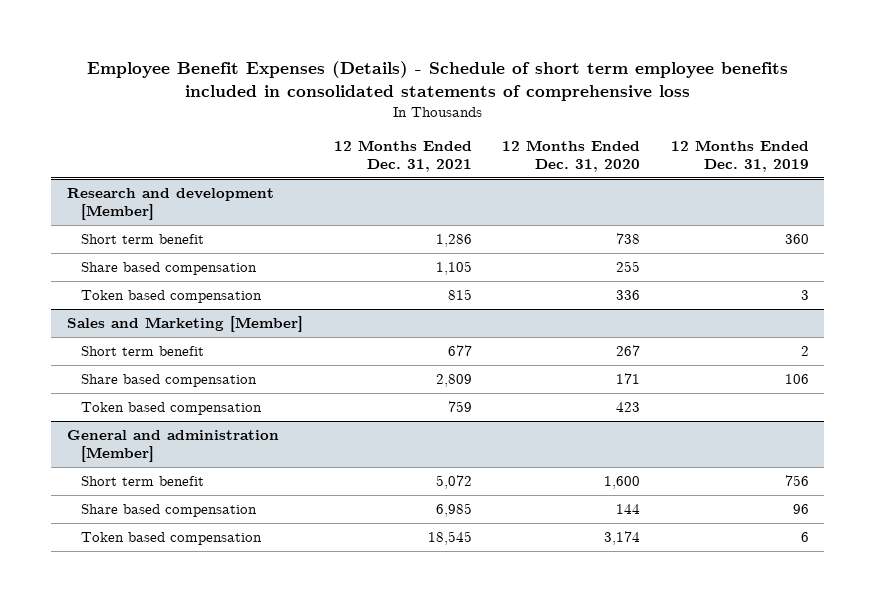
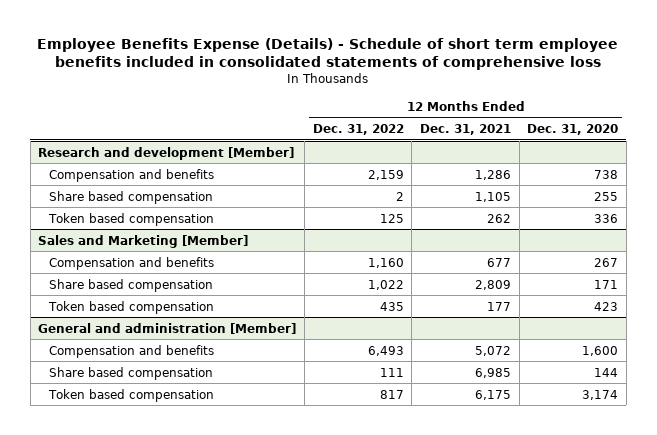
- Employee Benefit Expenses (Details) - Schedule of short term employee benefits included in consolidated statements of comprehensive loss
+ Employee Benefits Expense (Details) - Schedule of short term employee benefits included in consolidated statements of comprehensive loss
- | 12 Months Ended Dec. 31, 2021 | 12 Months Ended Dec. 31, 2020 | 12 Months Ended Dec. 31, 2019
+ | 12 Months Ended Dec. 31, 2022 | 12 Months Ended Dec. 31, 2021 | 12 Months Ended Dec. 31, 2020
@ Research and development [Member]
- Short term benefit | 1,286 | 738 | 360
+ Compensation and benefits | 2,159 | 1,286 | 738
- Token based compensation | 815 | 336 | 3
+ Token based compensation | 125 | 262 | 336
@ Sales and Marketing [Member]
- Short term benefit | 677 | 267 | 2
+ Compensation and benefits | 1,160 | 677 | 267
- Token based compensation | 759 | 423 |
+ Token based compensation | 435 | 177 | 423
@ General and administration [Member]
- Short term benefit | 5,072 | 1,600 | 756
+ Compensation and benefits | 6,493 | 5,072 | 1,600
- Token based compensation | 18,545 | 3,174 | 6
+ Token based compensation | 817 | 6,175 | 3,174

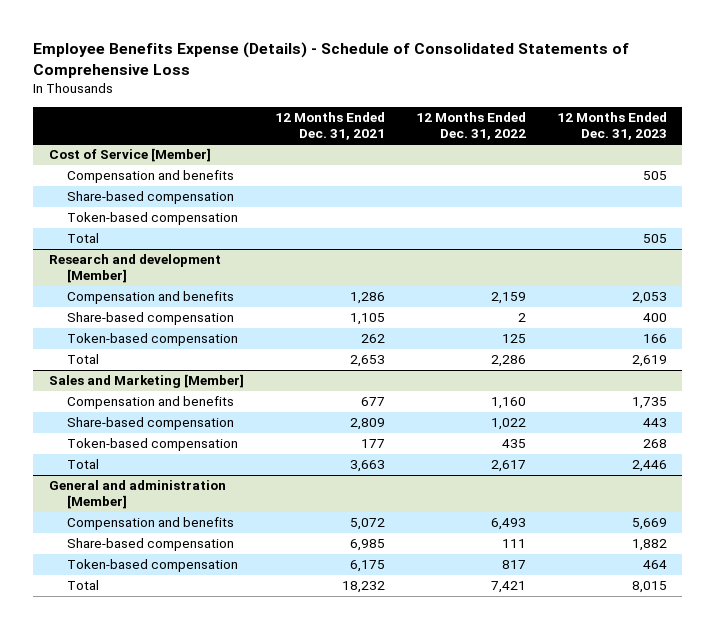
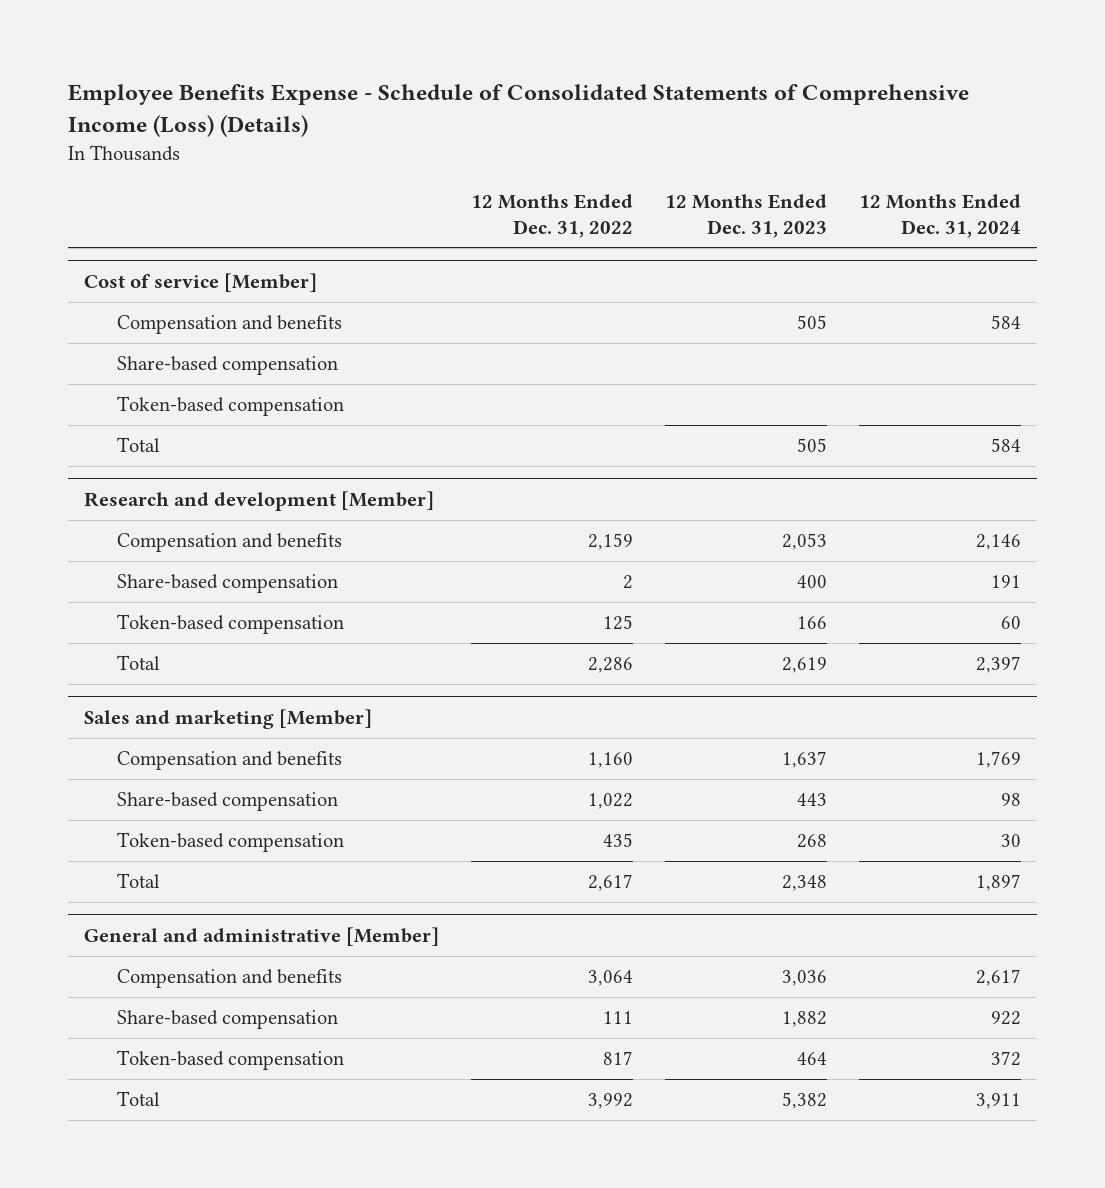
- Employee Benefits Expense (Details) - Schedule of Consolidated Statements of Comprehensive Loss
+ Employee Benefits Expense - Schedule of Consolidated Statements of Comprehensive Income (Loss) (Details)
- | 12 Months Ended Dec. 31, 2021 | 12 Months Ended Dec. 31, 2022 | 12 Months Ended Dec. 31, 2023
+ | 12 Months Ended Dec. 31, 2022 | 12 Months Ended Dec. 31, 2023 | 12 Months Ended Dec. 31, 2024
- Cost of Service [Member]
+ Cost of service [Member]
- Sales and Marketing [Member]
- Compensation and benefits | 677 | 1,160 | 1,735
+ Sales and marketing [Member]
+ Compensation and benefits | 1,160 | 1,637 | 1,769
- Total | 3,663 | 2,617 | 2,446
- General and administration [Member]
- Compensation and benefits | 5,072 | 6,493 | 5,669
+ Total | 2,617 | 2,348 | 1,897
+ General and administrative [Member]
+ Compensation and benefits | 3,064 | 3,036 | 2,617
- Total | 18,232 | 7,421 | 8,015
+ Total | 3,992 | 5,382 | 3,911

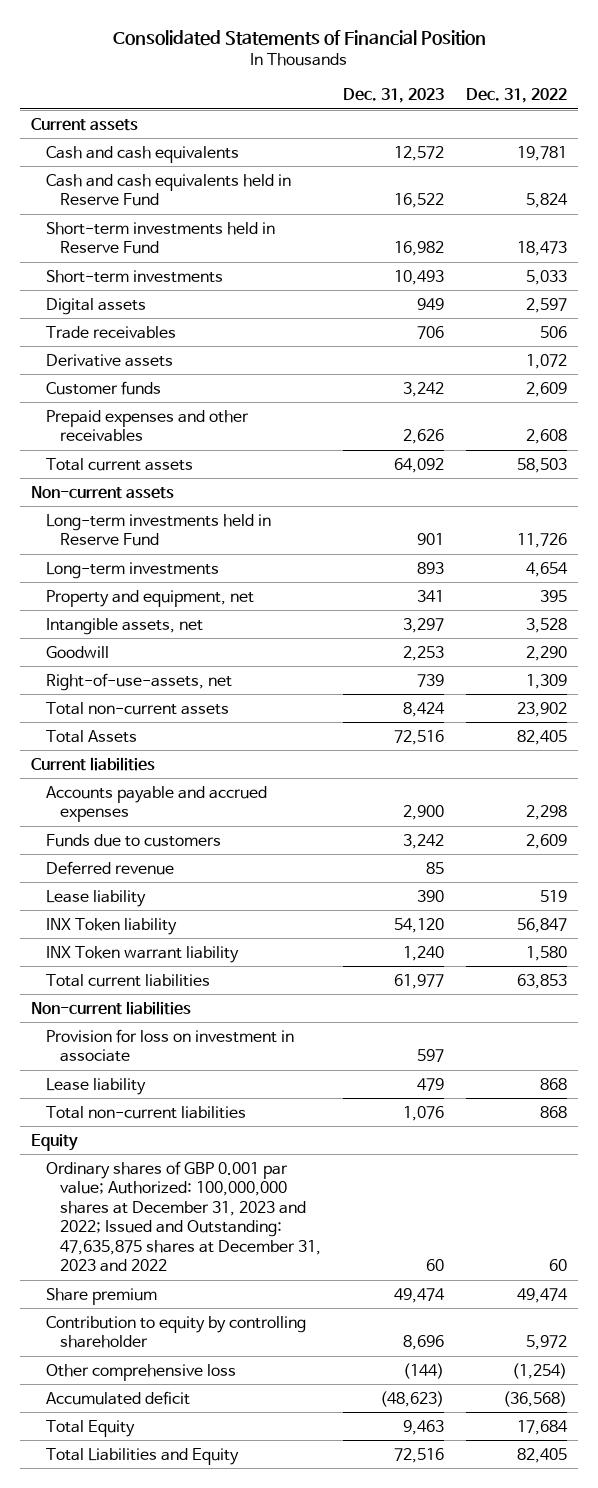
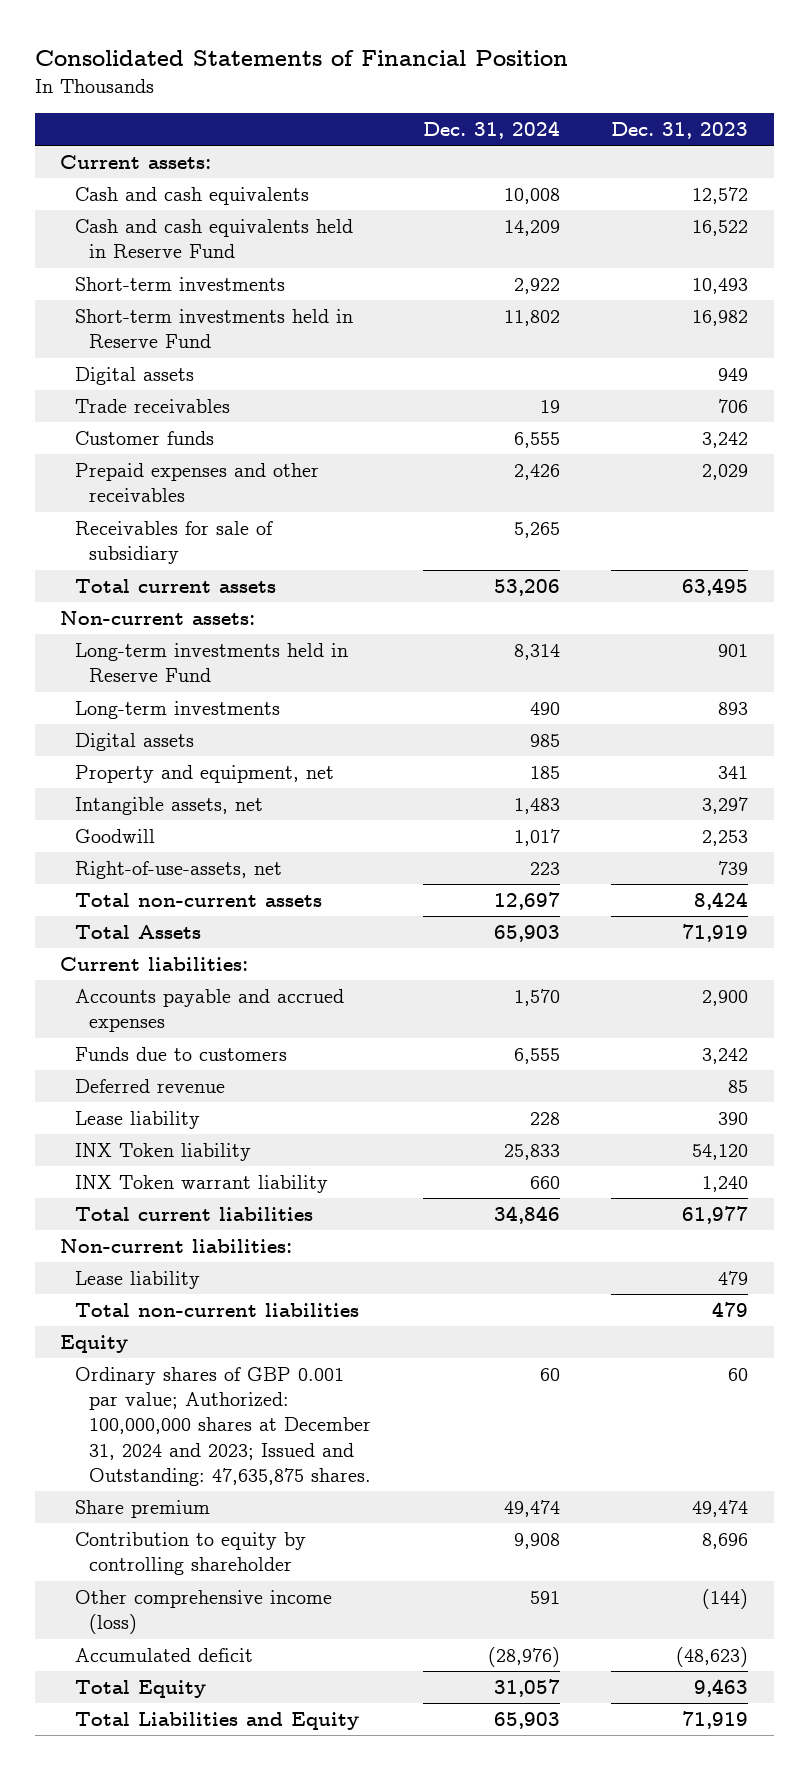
- | Dec. 31, 2023 | Dec. 31, 2022
+ | Dec. 31, 2024 | Dec. 31, 2023
- Current assets
+ Current assets:
moved down: Short-term investments held in Reserve Fund | 11,802 | 16,982
- Derivative assets | | 1,072
- Prepaid expenses and other receivables | 2,626 | 2,608
- Total current assets | 64,092 | 58,503
- Non-current assets
+ Prepaid expenses and other receivables | 2,426 | 2,029
+ Receivables for sale of subsidiary | 5,265 |
+ Total current assets | 53,206 | 63,495
+ Non-current assets:
+ Digital assets | 985 |
- Total Assets | 72,516 | 82,405
- Current liabilities
+ Total Assets | 65,903 | 71,919
+ Current liabilities:
- Non-current liabilities
- Provision for loss on investment in associate | 597 |
+ Non-current liabilities:
- Total non-current liabilities | 1,076 | 868
+ Total non-current liabilities | | 479
- Ordinary shares of GBP 0.001 par value; Authorized: 100,000,000 shares at December 31, 2023 and 2022; Issued and Outstanding: 47,635,875 shares at December 31, 2023 and 2022 | 60 | 60
+ Ordinary shares of GBP 0.001 par value; Authorized: 100,000,000 shares at December 31, 2024 and 2023; Issued and Outstanding: 47,635,875 shares. | 60 | 60
- Other comprehensive loss | (144) | (1,254)
+ Other comprehensive income (loss) | 591 | (144)
- Total Liabilities and Equity | 72,516 | 82,405
+ Total Liabilities and Equity | 65,903 | 71,919

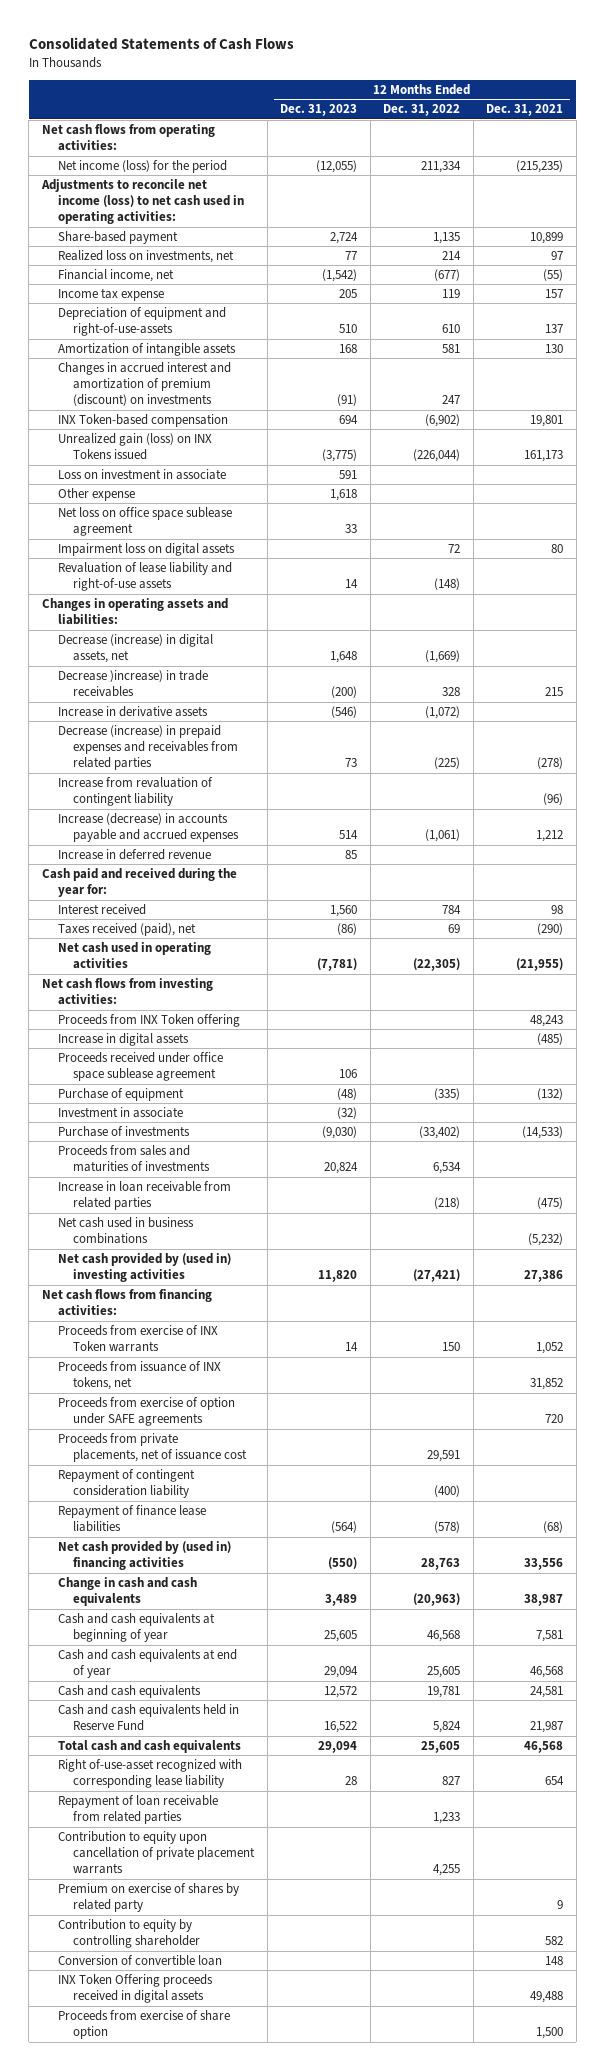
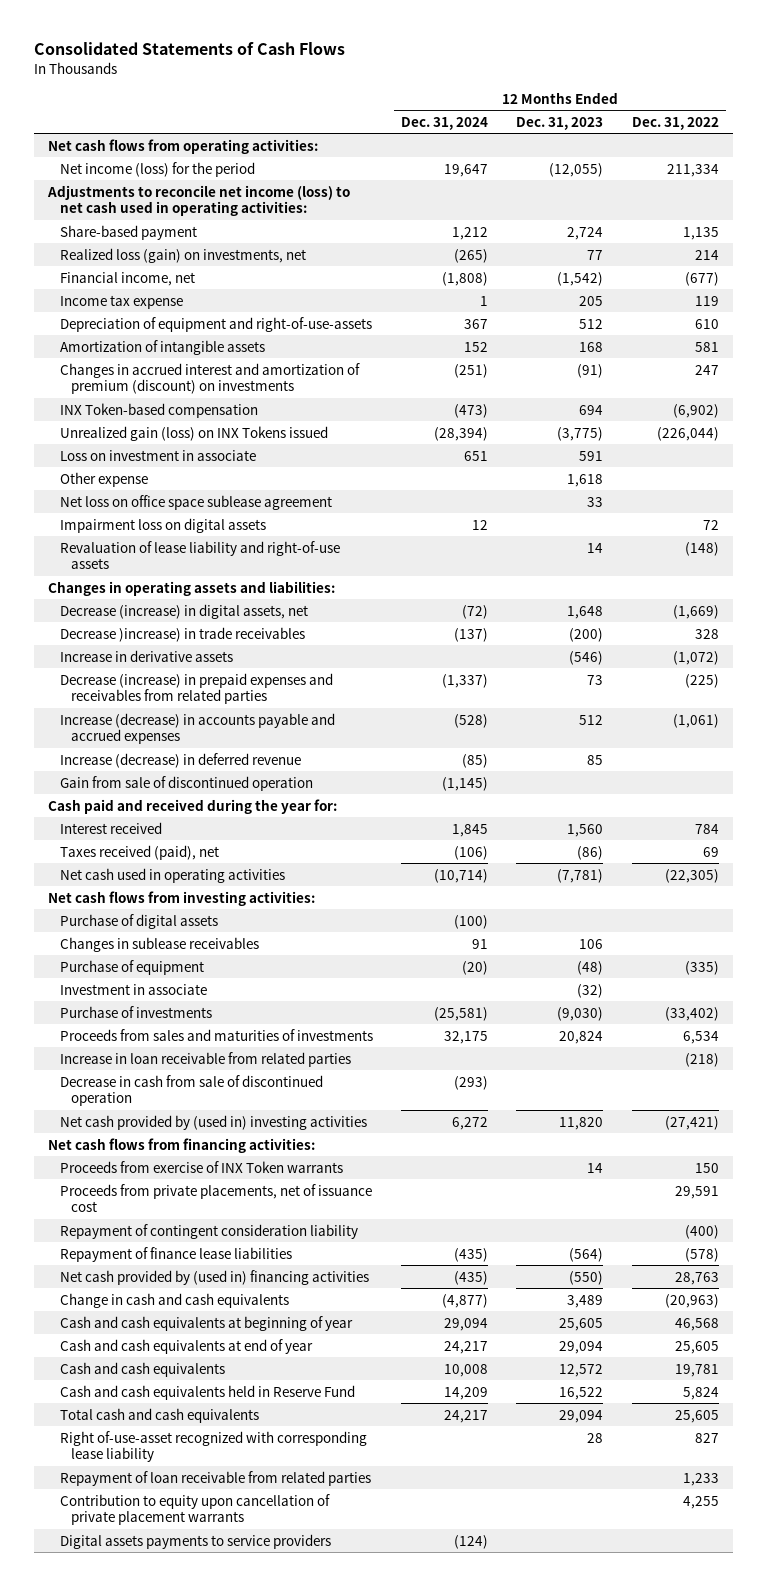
- | 12 Months Ended Dec. 31, 2023 | 12 Months Ended Dec. 31, 2022 | 12 Months Ended Dec. 31, 2021
+ | 12 Months Ended Dec. 31, 2024 | 12 Months Ended Dec. 31, 2023 | 12 Months Ended Dec. 31, 2022
- Realized loss on investments, net | 77 | 214 | 97
+ Realized loss (gain) on investments, net | (265) | 77 | 214
- Depreciation of equipment and right-of-use-assets | 510 | 610 | 137
+ Depreciation of equipment and right-of-use-assets | 367 | 512 | 610
- Increase from revaluation of contingent liability | | | (96)
- Increase (decrease) in accounts payable and accrued expenses | 514 | (1,061) | 1,212
- Increase in deferred revenue | 85 | |
+ Increase (decrease) in accounts payable and accrued expenses | (528) | 512 | (1,061)
+ Increase (decrease) in deferred revenue | (85) | 85 |
+ Gain from sale of discontinued operation | (1,145) | |
- Proceeds from INX Token offering | | | 48,243
- Increase in digital assets | | | (485)
- Proceeds received under office space sublease agreement | 106 | |
+ Purchase of digital assets | (100) | |
+ Changes in sublease receivables | 91 | 106 |
- Net cash used in business combinations | | | (5,232)
+ Decrease in cash from sale of discontinued operation | (293) | |
- Proceeds from issuance of INX tokens, net | | | 31,852
- Proceeds from exercise of option under SAFE agreements | | | 720
- Premium on exercise of shares by related party | | | 9
- Contribution to equity by controlling shareholder | | | 582
- Conversion of convertible loan | | | 148
- INX Token Offering proceeds received in digital assets | | | 49,488
- Proceeds from exercise of share option | | | 1,500
+ Digital assets payments to service providers | (124) | |

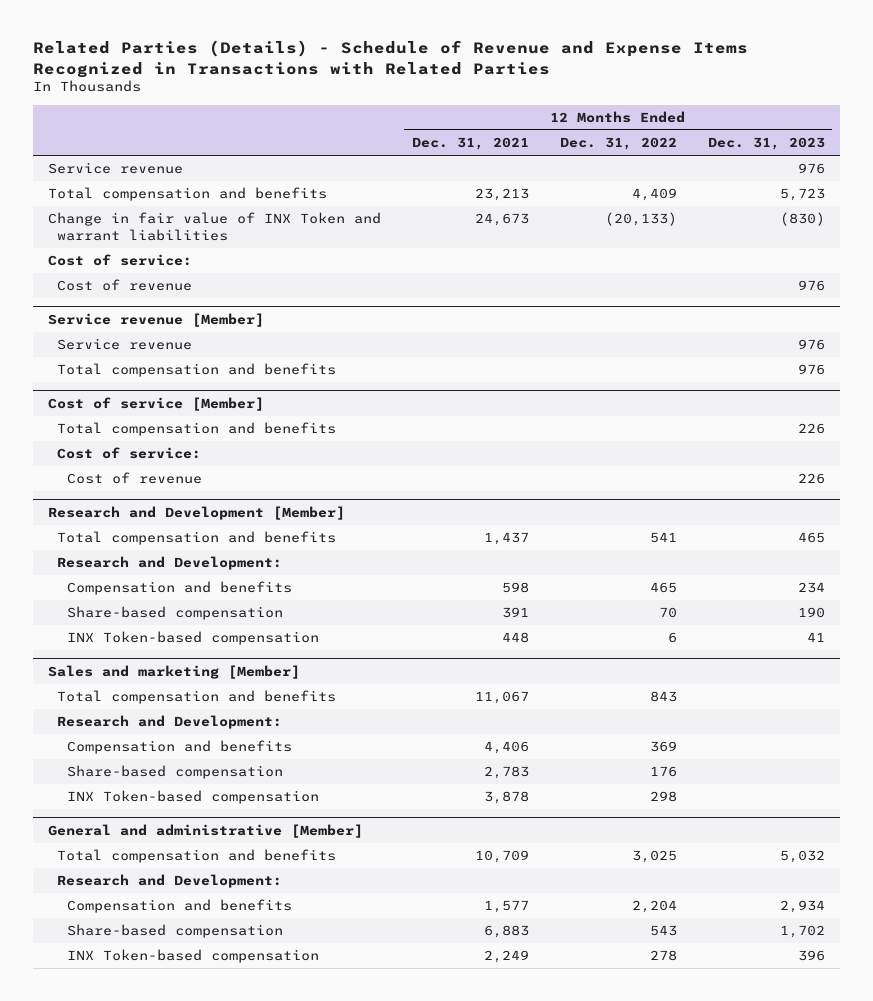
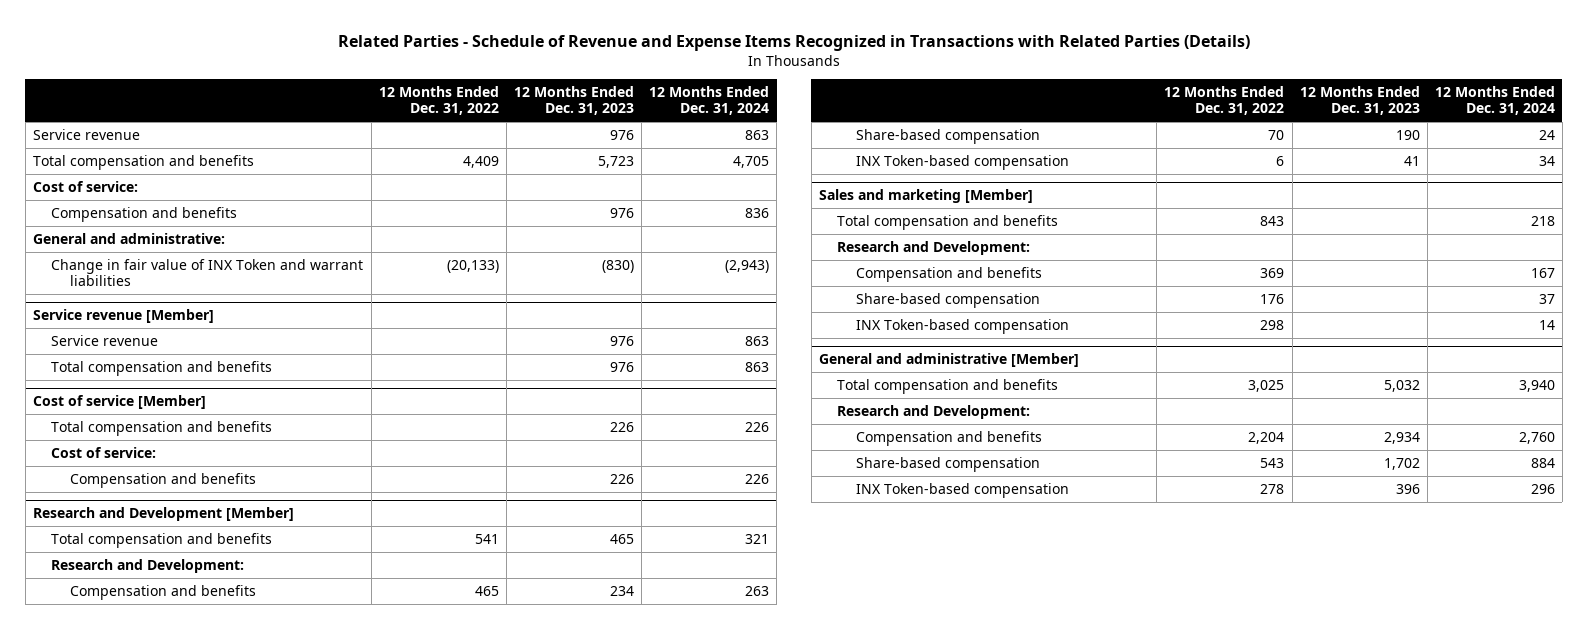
- Related Parties (Details) - Schedule of Revenue and Expense Items Recognized in Transactions with Related Parties
+ Related Parties - Schedule of Revenue and Expense Items Recognized in Transactions with Related Parties (Details)
- | 12 Months Ended Dec. 31, 2021 | 12 Months Ended Dec. 31, 2022 | 12 Months Ended Dec. 31, 2023
+ | 12 Months Ended Dec. 31, 2022 | 12 Months Ended Dec. 31, 2023 | 12 Months Ended Dec. 31, 2024
- Cost of revenue | | | 976
+ Compensation and benefits | | 976 | 836
+ General and administrative:
moved down: Change in fair value of INX Token and warrant liabilities | (20,133) | (830) | (2,943)
@ Cost of service [Member]
- Cost of revenue | | | 226
+ Compensation and benefits | | 226 | 226

